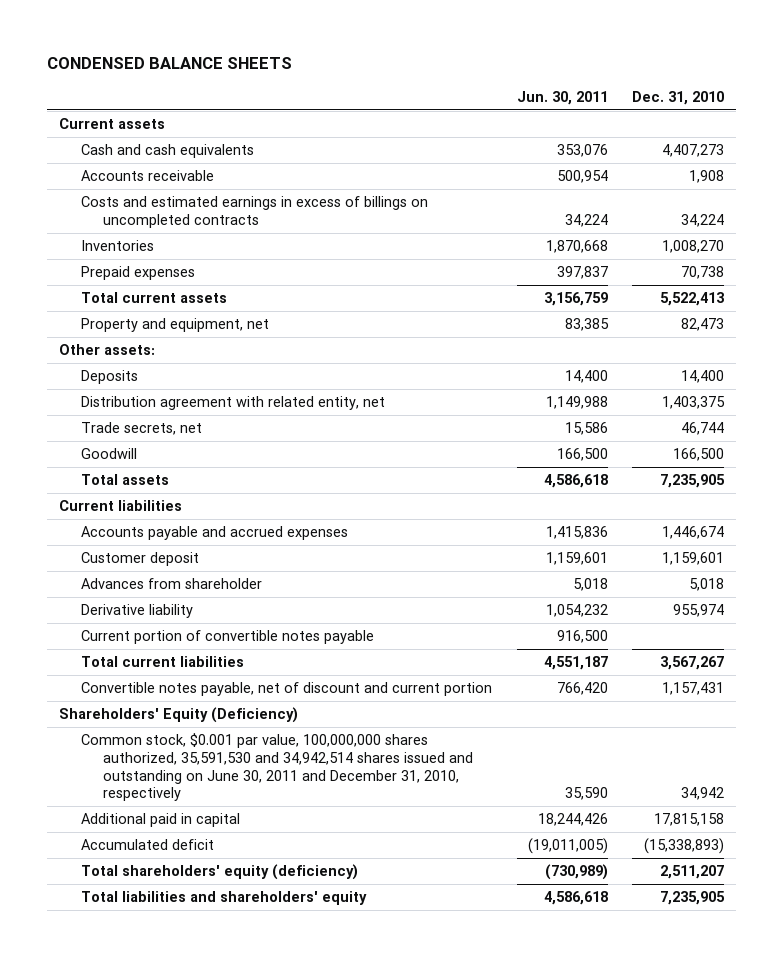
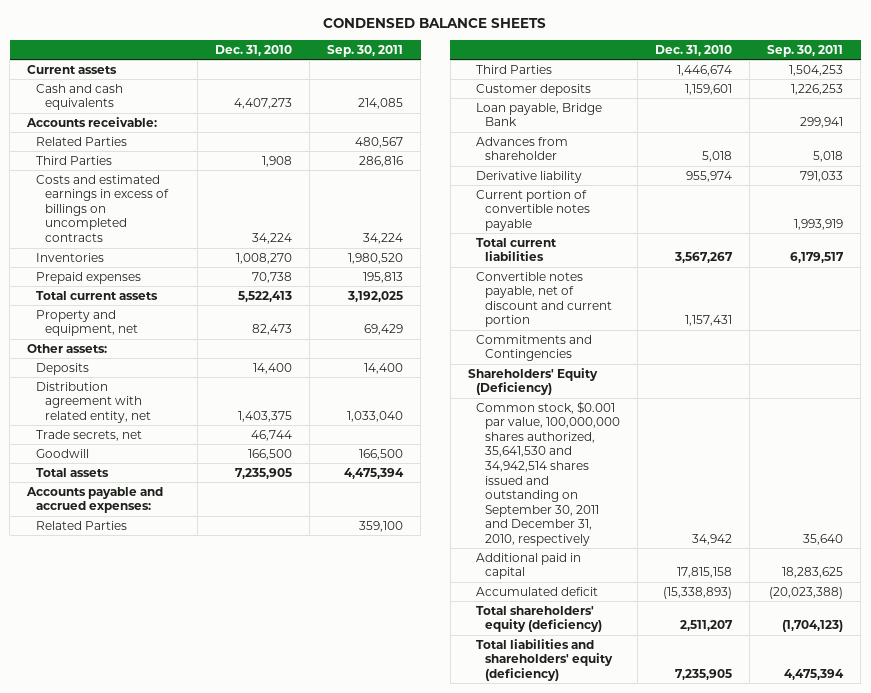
- | Jun. 30, 2011 | Dec. 31, 2010
+ | Dec. 31, 2010 | Sep. 30, 2011
- Accounts receivable | 500,954 | 1,908
+ Accounts receivable:
+ Related Parties | | 480,567
+ Third Parties | 1,908 | 286,816
- Current liabilities
- Accounts payable and accrued expenses | 1,415,836 | 1,446,674
- Customer deposit | 1,159,601 | 1,159,601
+ Accounts payable and accrued expenses:
+ Related Parties | | 359,100
+ Third Parties | 1,446,674 | 1,504,253
+ Customer deposits | 1,159,601 | 1,226,253
+ Loan payable, Bridge Bank | | 299,941
+ Commitments and Contingencies
- Common stock, $0.001 par value, 100,000,000 shares authorized, 35,591,530 and 34,942,514 shares issued and outstanding on June 30, 2011 and December 31, 2010, respectively | 35,590 | 34,942
+ Common stock, $0.001 par value, 100,000,000 shares authorized, 35,641,530 and 34,942,514 shares issued and outstanding on September 30, 2011 and December 31, 2010, respectively | 34,942 | 35,640
- Total liabilities and shareholders' equity | 4,586,618 | 7,235,905
+ Total liabilities and shareholders' equity (deficiency) | 7,235,905 | 4,475,394

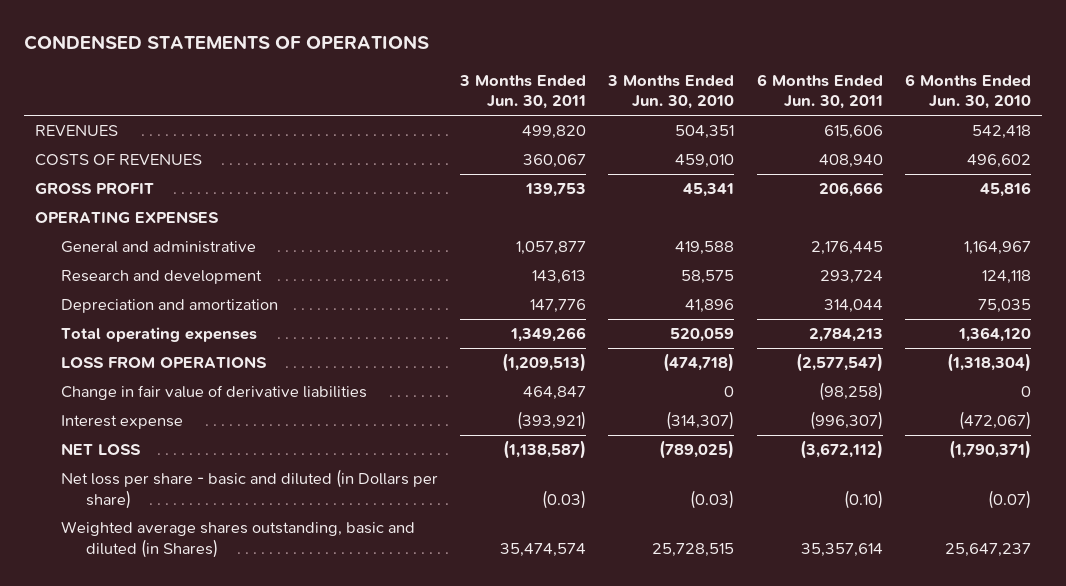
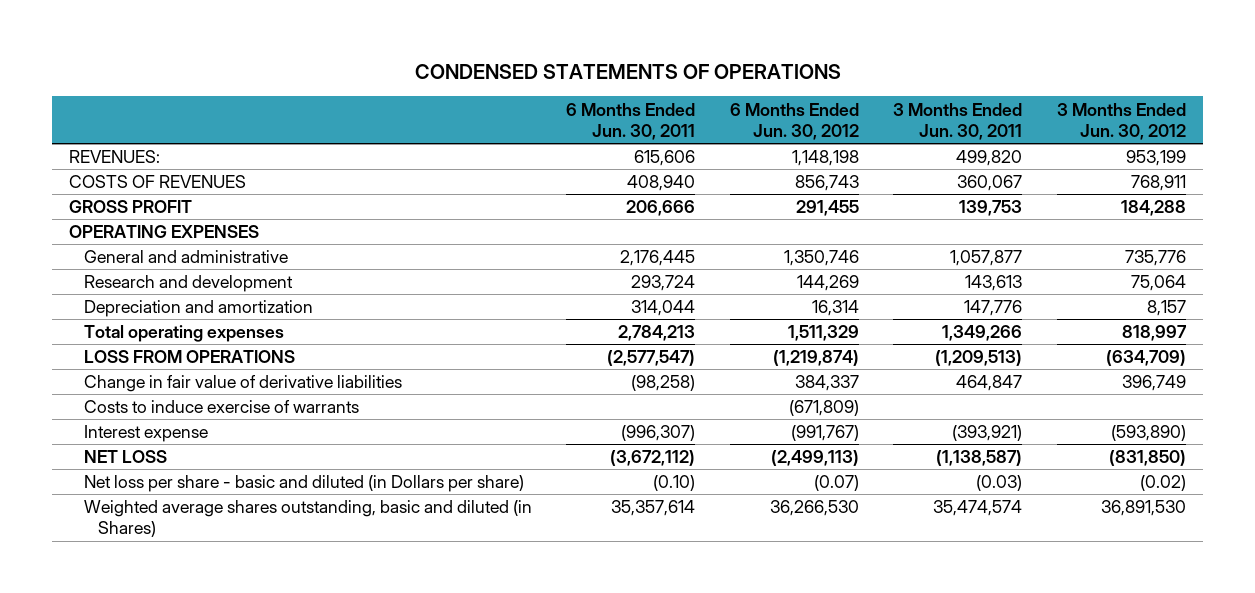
- | 3 Months Ended Jun. 30, 2011 | 3 Months Ended Jun. 30, 2010 | 6 Months Ended Jun. 30, 2011 | 6 Months Ended Jun. 30, 2010
+ | 6 Months Ended Jun. 30, 2011 | 6 Months Ended Jun. 30, 2012 | 3 Months Ended Jun. 30, 2011 | 3 Months Ended Jun. 30, 2012
- REVENUES | 499,820 | 504,351 | 615,606 | 542,418
+ REVENUES: | 615,606 | 1,148,198 | 499,820 | 953,199
+ Costs to induce exercise of warrants | | (671,809) | |

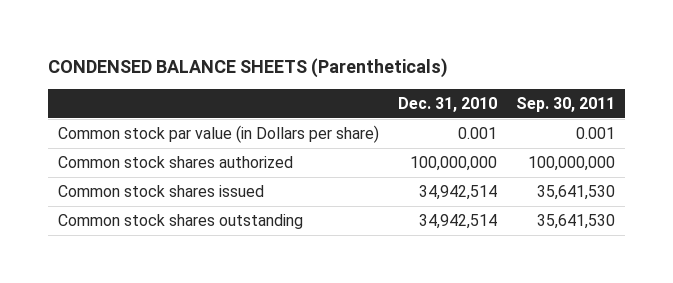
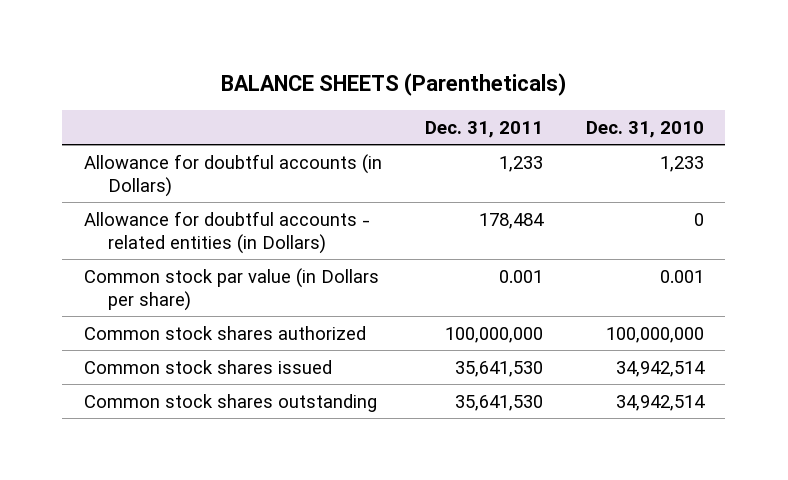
- CONDENSED BALANCE SHEETS (Parentheticals)
+ BALANCE SHEETS (Parentheticals)
- | Dec. 31, 2010 | Sep. 30, 2011
+ | Dec. 31, 2011 | Dec. 31, 2010
+ Allowance for doubtful accounts (in Dollars) | 1,233 | 1,233
+ Allowance for doubtful accounts - related entities (in Dollars) | 178,484 | 0

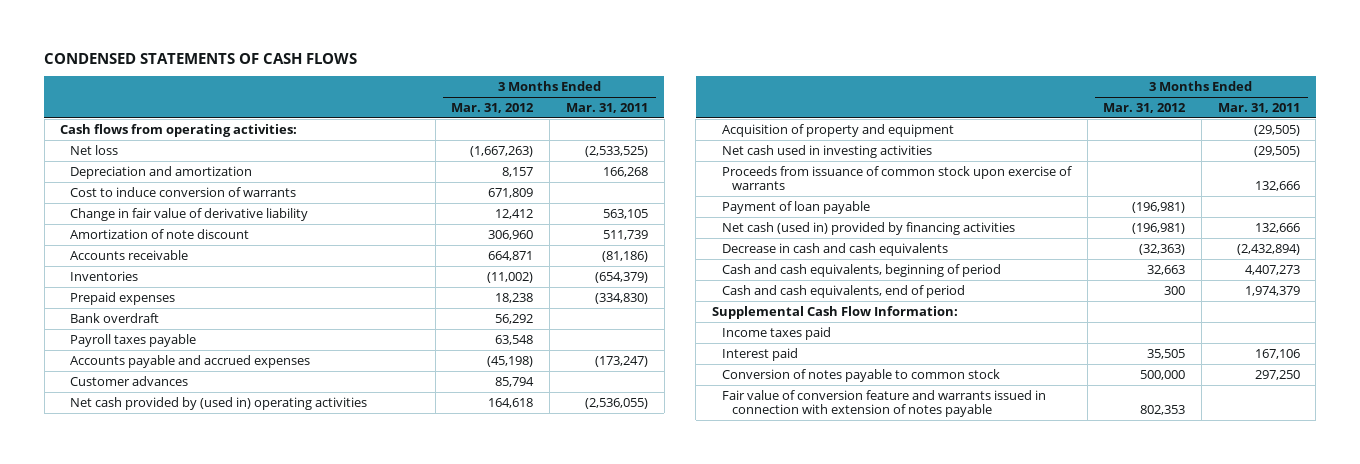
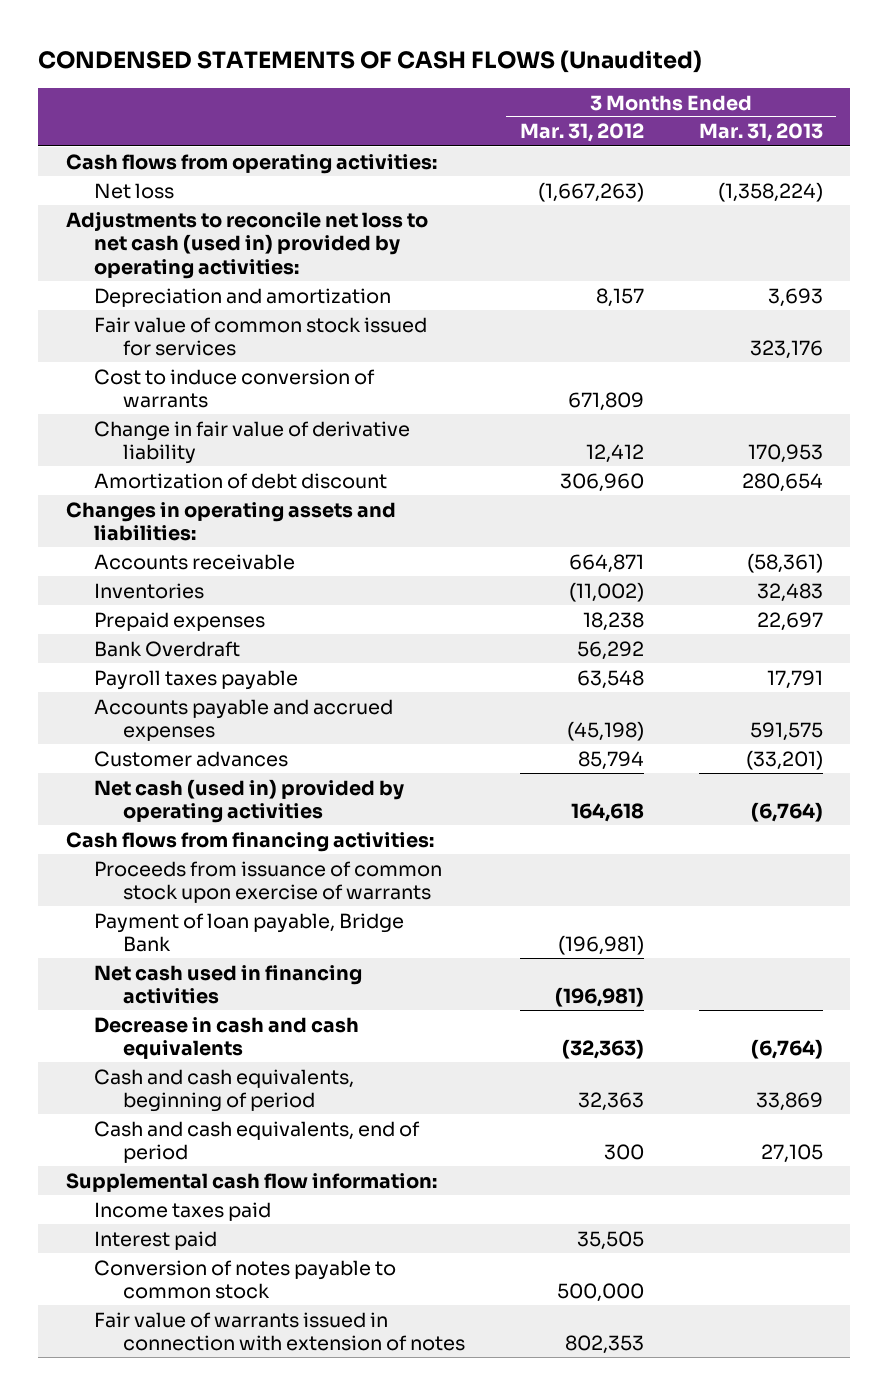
- CONDENSED STATEMENTS OF CASH FLOWS
+ CONDENSED STATEMENTS OF CASH FLOWS (Unaudited)
- | 3 Months Ended Mar. 31, 2012 | 3 Months Ended Mar. 31, 2011
+ | 3 Months Ended Mar. 31, 2012 | 3 Months Ended Mar. 31, 2013
+ Adjustments to reconcile net loss to net cash (used in) provided by operating activities:
+ Fair value of common stock issued for services | | 323,176
- Amortization of note discount | 306,960 | 511,739
+ Amortization of debt discount | 306,960 | 280,654
+ Changes in operating assets and liabilities:
- Bank overdraft | 56,292 |
+ Bank Overdraft | 56,292 |
- Net cash provided by (used in) operating activities | 164,618 | (2,536,055)
- Acquisition of property and equipment | | (29,505)
- Net cash used in investing activities | | (29,505)
+ Net cash (used in) provided by operating activities | 164,618 | (6,764)
+ Cash flows from financing activities:
- Payment of loan payable | (196,981) |
- Net cash (used in) provided by financing activities | (196,981) | 132,666
+ Payment of loan payable, Bridge Bank | (196,981) |
+ Net cash used in financing activities | (196,981) |
- Cash and cash equivalents, beginning of period | 32,663 | 4,407,273
+ Cash and cash equivalents, beginning of period | 32,363 | 33,869
- Supplemental Cash Flow Information:
+ Supplemental cash flow information:
- Fair value of conversion feature and warrants issued in connection with extension of notes payable | 802,353 |
+ Fair value of warrants issued in connection with extension of notes | 802,353 |

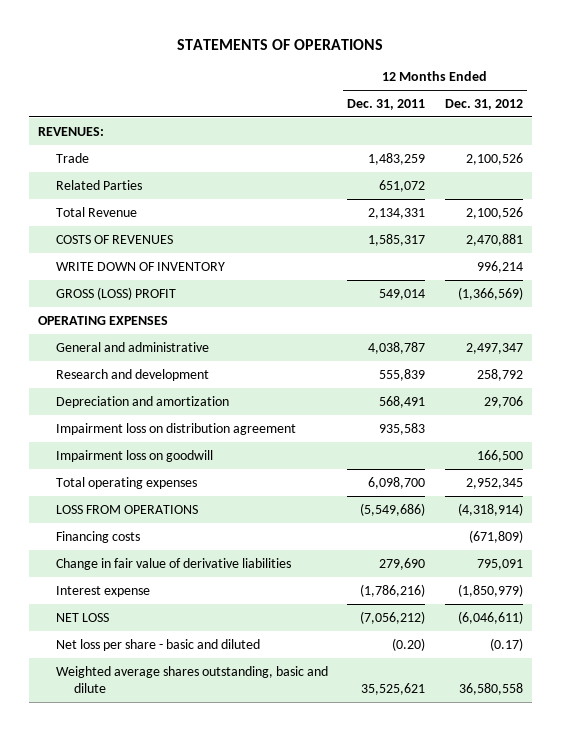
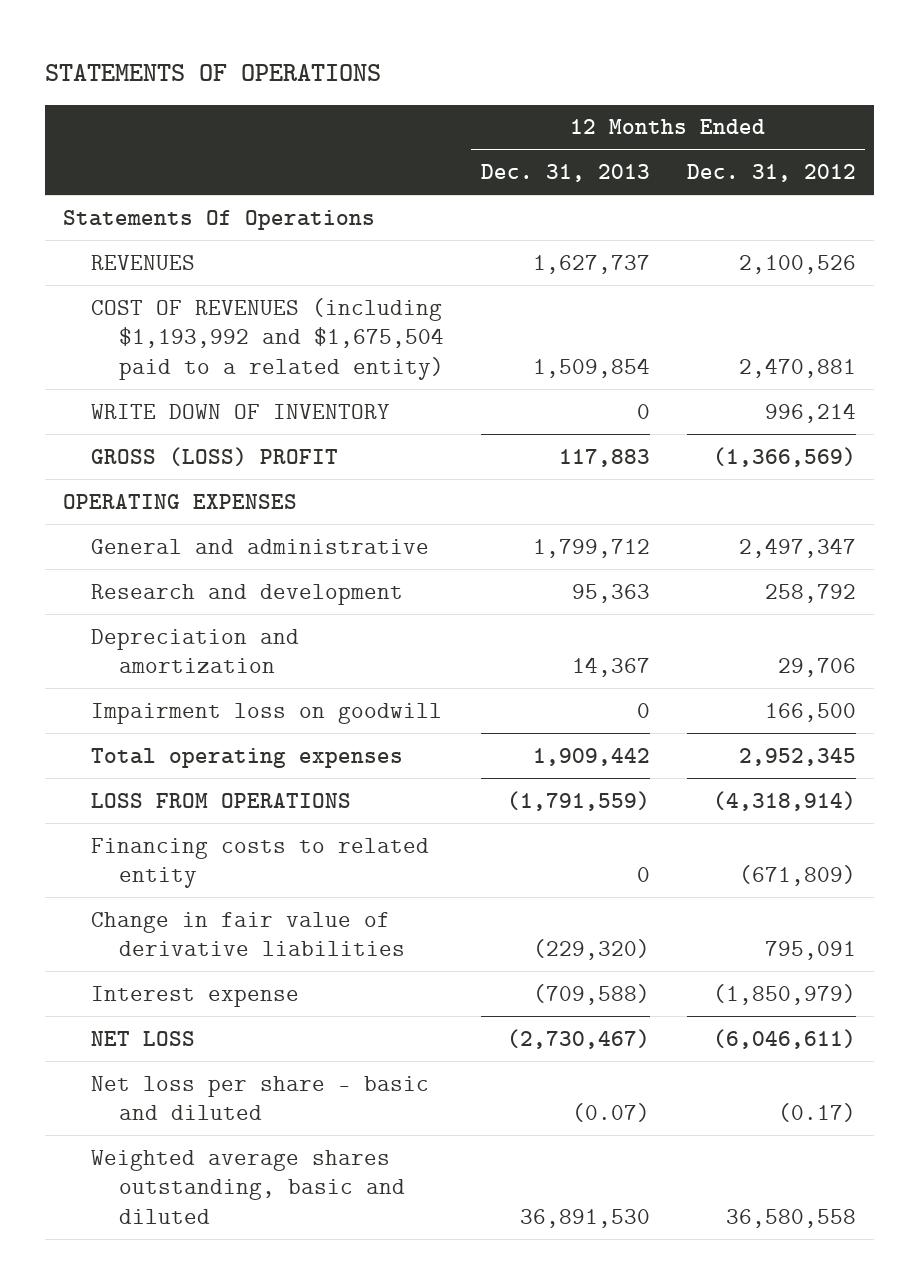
- | 12 Months Ended Dec. 31, 2011 | 12 Months Ended Dec. 31, 2012
+ | 12 Months Ended Dec. 31, 2013 | 12 Months Ended Dec. 31, 2012
- REVENUES:
- Trade | 1,483,259 | 2,100,526
- Related Parties | 651,072 |
- Total Revenue | 2,134,331 | 2,100,526
- COSTS OF REVENUES | 1,585,317 | 2,470,881
+ Statements Of Operations
+ REVENUES | 1,627,737 | 2,100,526
+ COST OF REVENUES (including $1,193,992 and $1,675,504 paid to a related entity) | 1,509,854 | 2,470,881
- Impairment loss on distribution agreement | 935,583 |
- Financing costs | | (671,809)
+ Financing costs to related entity | 0 | (671,809)
- Weighted average shares outstanding, basic and dilute | 35,525,621 | 36,580,558
+ Weighted average shares outstanding, basic and diluted | 36,891,530 | 36,580,558

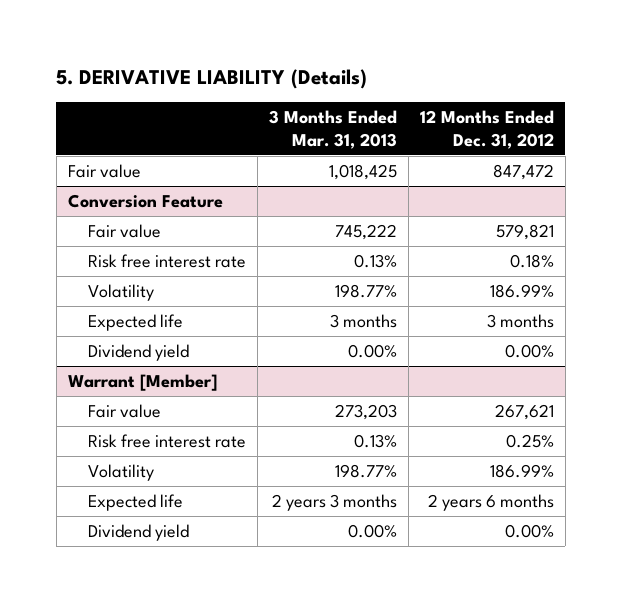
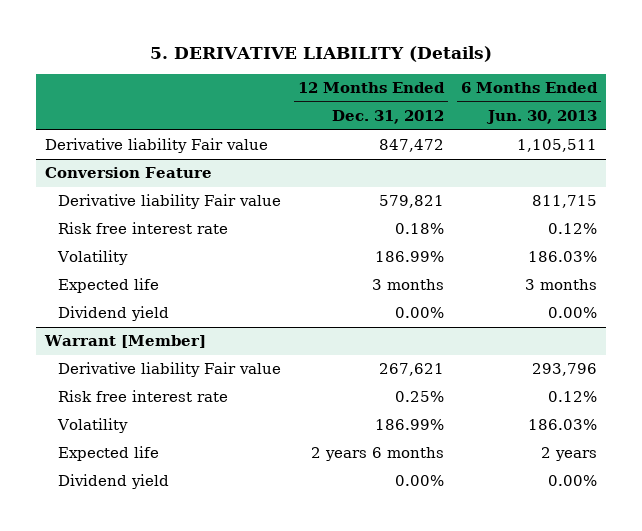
- | 3 Months Ended Mar. 31, 2013 | 12 Months Ended Dec. 31, 2012
+ | 12 Months Ended Dec. 31, 2012 | 6 Months Ended Jun. 30, 2013
- Fair value | 1,018,425 | 847,472
+ Derivative liability Fair value | 847,472 | 1,105,511
@ Conversion Feature
- Fair value | 745,222 | 579,821
+ Derivative liability Fair value | 579,821 | 811,715
@ Warrant [Member]
- Fair value | 273,203 | 267,621
+ Derivative liability Fair value | 267,621 | 293,796

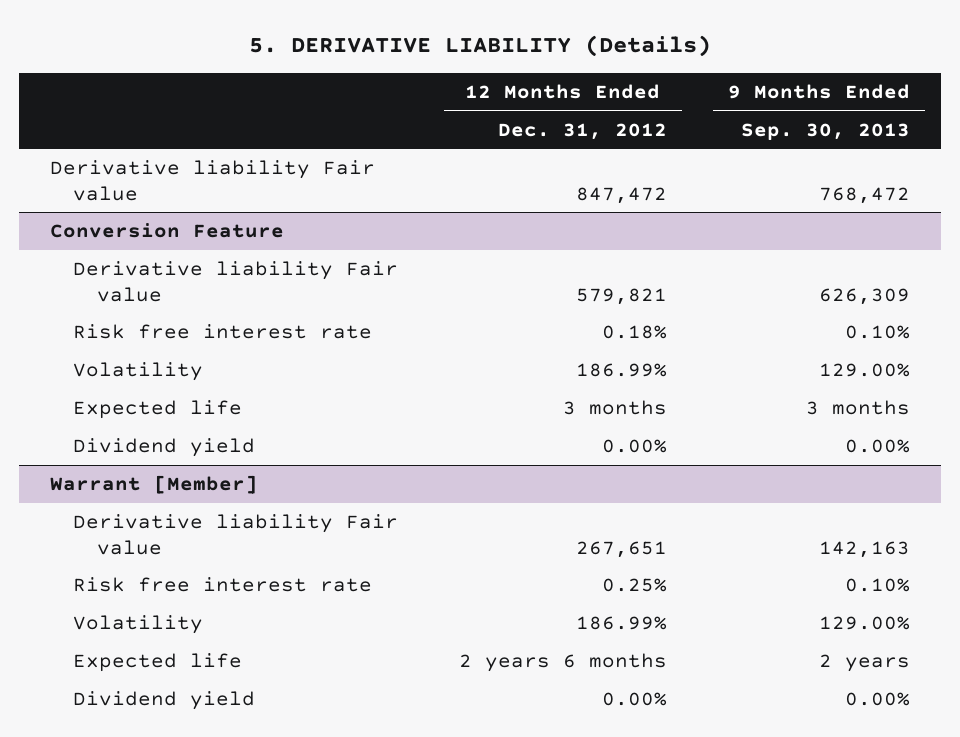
- | 12 Months Ended Dec. 31, 2012 | 6 Months Ended Jun. 30, 2013
+ | 12 Months Ended Dec. 31, 2012 | 9 Months Ended Sep. 30, 2013
@ Warrant [Member]
- Derivative liability Fair value | 267,621 | 293,796
+ Derivative liability Fair value | 267,651 | 142,163

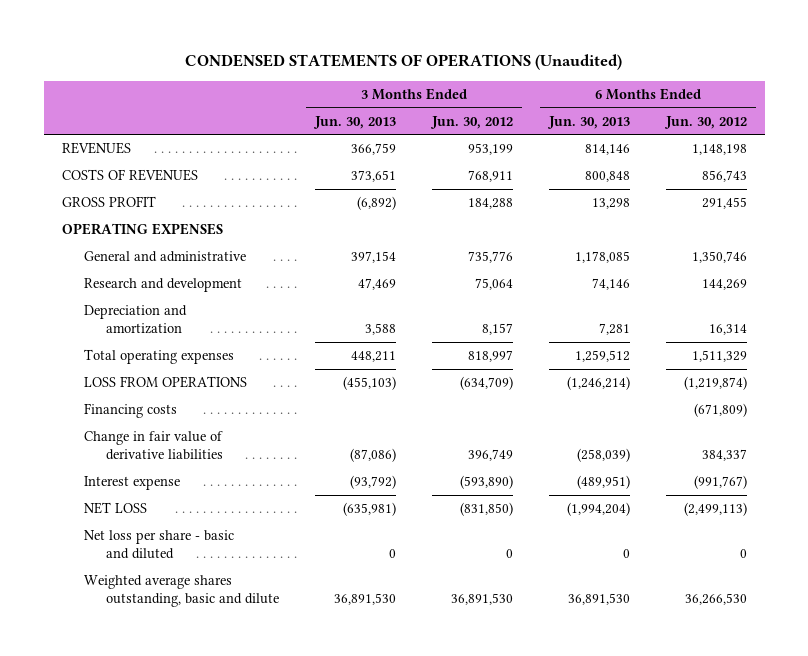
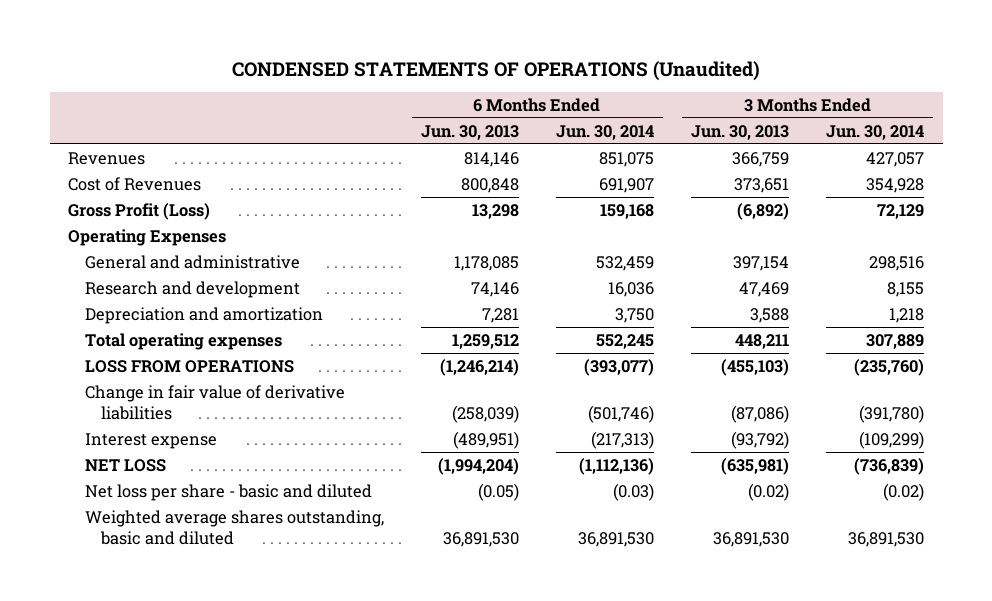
- | 3 Months Ended Jun. 30, 2013 | 3 Months Ended Jun. 30, 2012 | 6 Months Ended Jun. 30, 2013 | 6 Months Ended Jun. 30, 2012
+ | 6 Months Ended Jun. 30, 2013 | 6 Months Ended Jun. 30, 2014 | 3 Months Ended Jun. 30, 2013 | 3 Months Ended Jun. 30, 2014
- REVENUES | 366,759 | 953,199 | 814,146 | 1,148,198
- COSTS OF REVENUES | 373,651 | 768,911 | 800,848 | 856,743
- GROSS PROFIT | (6,892) | 184,288 | 13,298 | 291,455
- OPERATING EXPENSES
+ Revenues | 814,146 | 851,075 | 366,759 | 427,057
+ Cost of Revenues | 800,848 | 691,907 | 373,651 | 354,928
+ Gross Profit (Loss) | 13,298 | 159,168 | (6,892) | 72,129
+ Operating Expenses
- Financing costs | | | | (671,809)
- Net loss per share - basic and diluted | 0 | 0 | 0 | 0
- Weighted average shares outstanding, basic and dilute | 36,891,530 | 36,891,530 | 36,891,530 | 36,266,530
+ Net loss per share - basic and diluted | (0.05) | (0.03) | (0.02) | (0.02)
+ Weighted average shares outstanding, basic and diluted | 36,891,530 | 36,891,530 | 36,891,530 | 36,891,530

